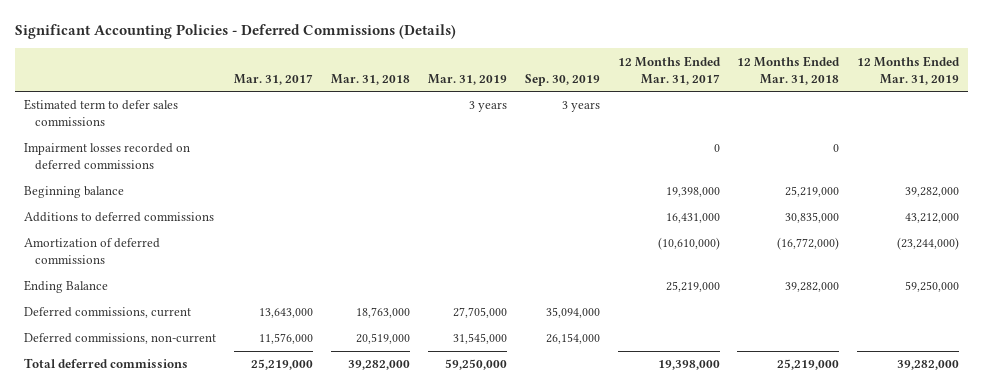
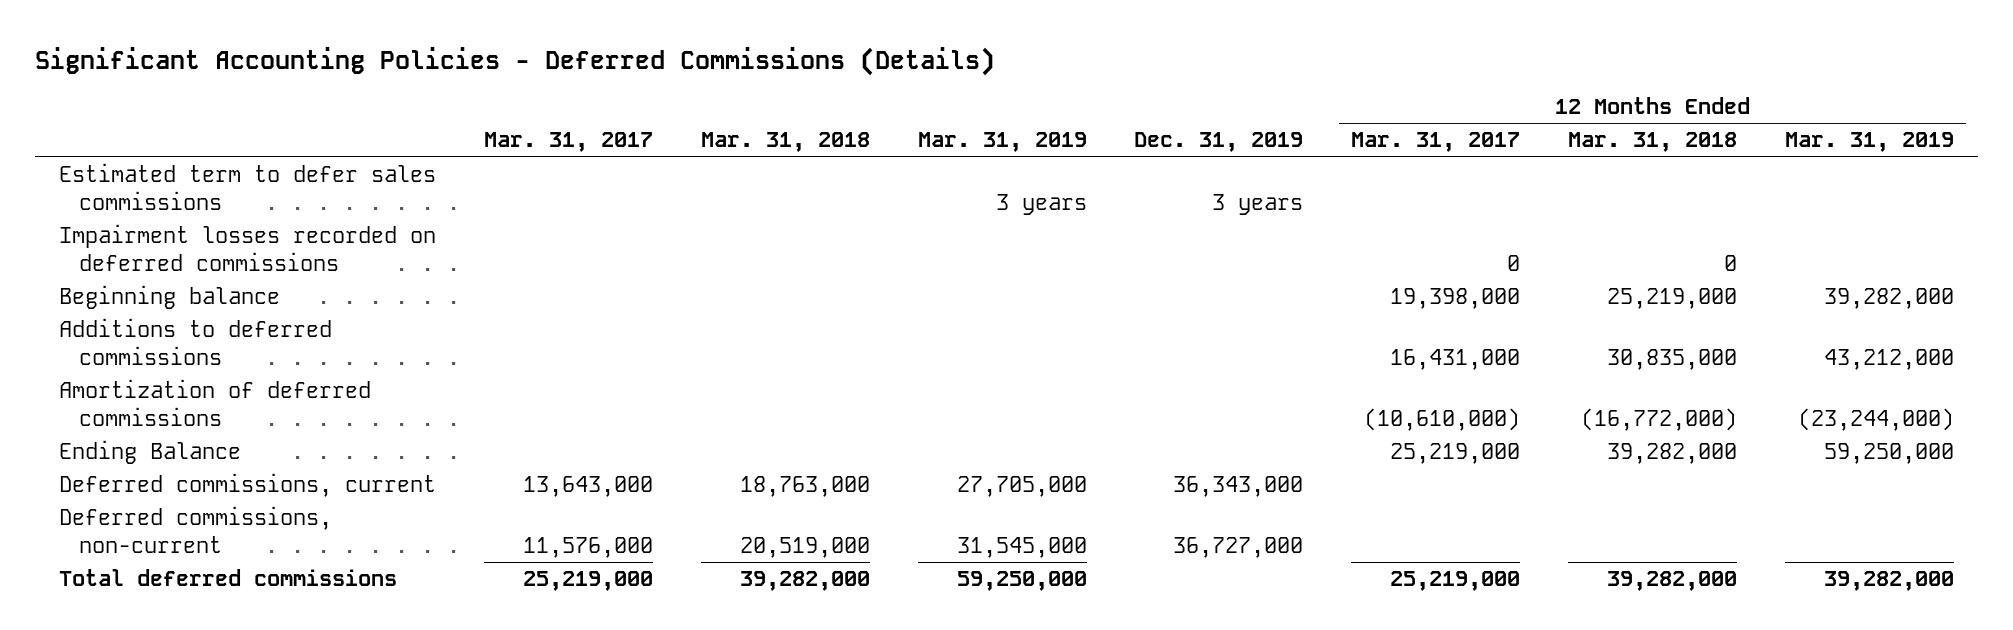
- | Mar. 31, 2017 | Mar. 31, 2018 | Mar. 31, 2019 | Sep. 30, 2019 | 12 Months Ended Mar. 31, 2017 | 12 Months Ended Mar. 31, 2018 | 12 Months Ended Mar. 31, 2019
+ | Mar. 31, 2017 | Mar. 31, 2018 | Mar. 31, 2019 | Dec. 31, 2019 | 12 Months Ended Mar. 31, 2017 | 12 Months Ended Mar. 31, 2018 | 12 Months Ended Mar. 31, 2019
- Total deferred commissions | 25,219,000 | 39,282,000 | 59,250,000 | | 19,398,000 | 25,219,000 | 39,282,000
+ Total deferred commissions | 25,219,000 | 39,282,000 | 59,250,000 | | 25,219,000 | 39,282,000 | 39,282,000

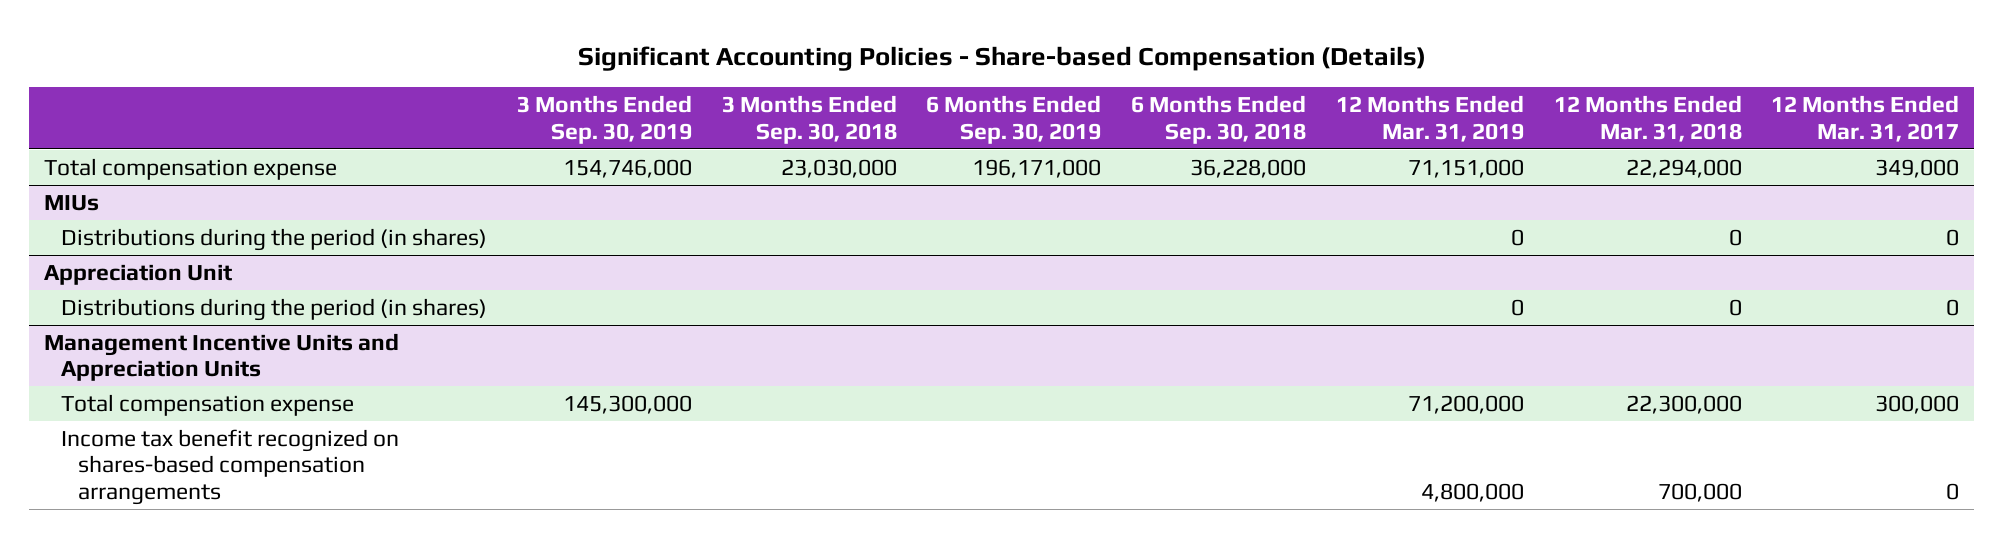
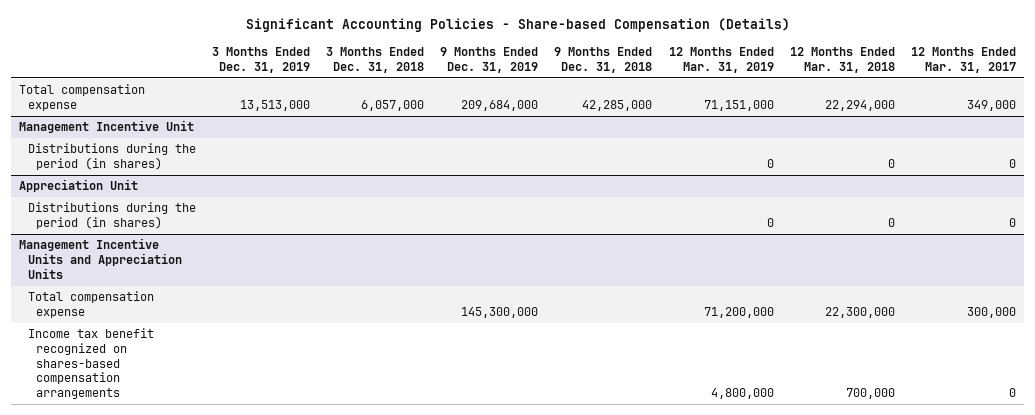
- | 3 Months Ended Sep. 30, 2019 | 3 Months Ended Sep. 30, 2018 | 6 Months Ended Sep. 30, 2019 | 6 Months Ended Sep. 30, 2018 | 12 Months Ended Mar. 31, 2019 | 12 Months Ended Mar. 31, 2018 | 12 Months Ended Mar. 31, 2017
+ | 3 Months Ended Dec. 31, 2019 | 3 Months Ended Dec. 31, 2018 | 9 Months Ended Dec. 31, 2019 | 9 Months Ended Dec. 31, 2018 | 12 Months Ended Mar. 31, 2019 | 12 Months Ended Mar. 31, 2018 | 12 Months Ended Mar. 31, 2017
- MIUs
+ Management Incentive Unit

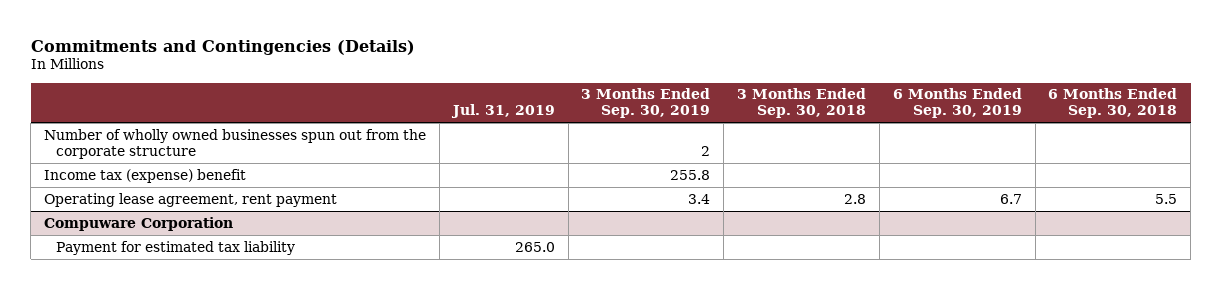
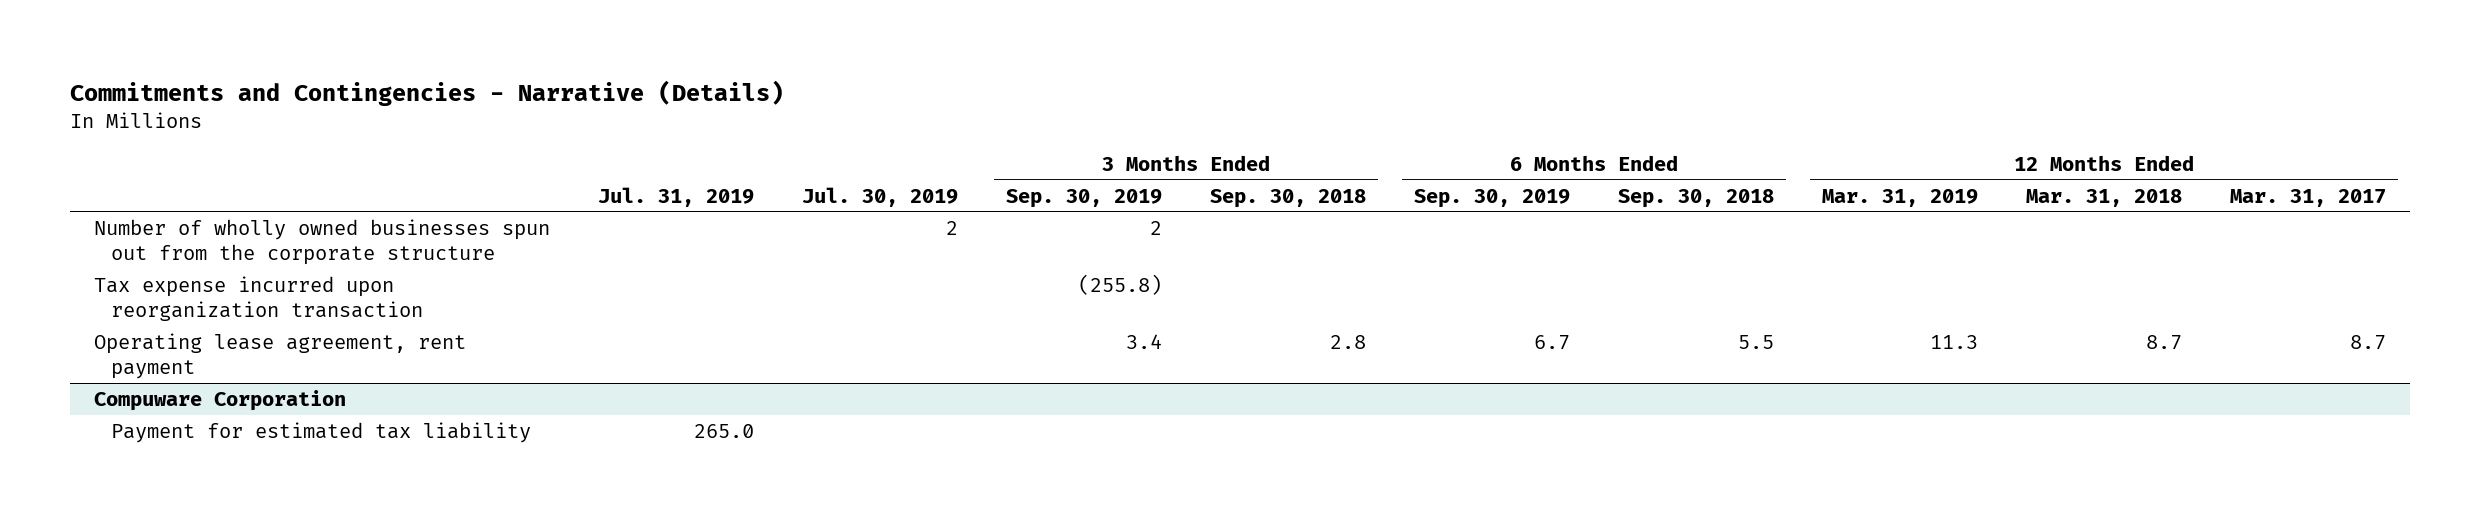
- Commitments and Contingencies (Details)
+ Commitments and Contingencies - Narrative (Details)
- | Jul. 31, 2019 | 3 Months Ended Sep. 30, 2019 | 3 Months Ended Sep. 30, 2018 | 6 Months Ended Sep. 30, 2019 | 6 Months Ended Sep. 30, 2018
+ | Jul. 31, 2019 | Jul. 30, 2019 | 3 Months Ended Sep. 30, 2019 | 3 Months Ended Sep. 30, 2018 | 6 Months Ended Sep. 30, 2019 | 6 Months Ended Sep. 30, 2018 | 12 Months Ended Mar. 31, 2019 | 12 Months Ended Mar. 31, 2018 | 12 Months Ended Mar. 31, 2017
- Income tax (expense) benefit | | 255.8 | | |
+ Tax expense incurred upon reorganization transaction | | | (255.8) | | | | | |

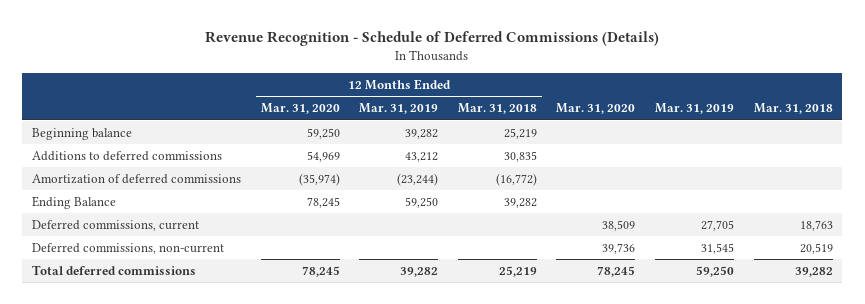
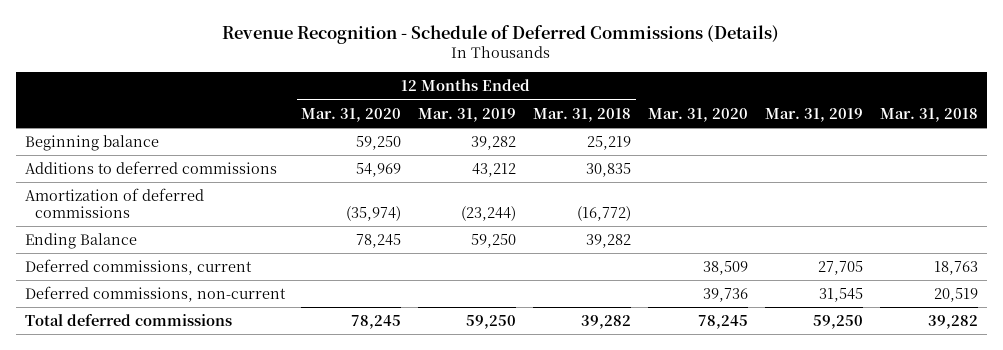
- Total deferred commissions | 78,245 | 39,282 | 25,219 | 78,245 | 59,250 | 39,282
+ Total deferred commissions | 78,245 | 59,250 | 39,282 | 78,245 | 59,250 | 39,282

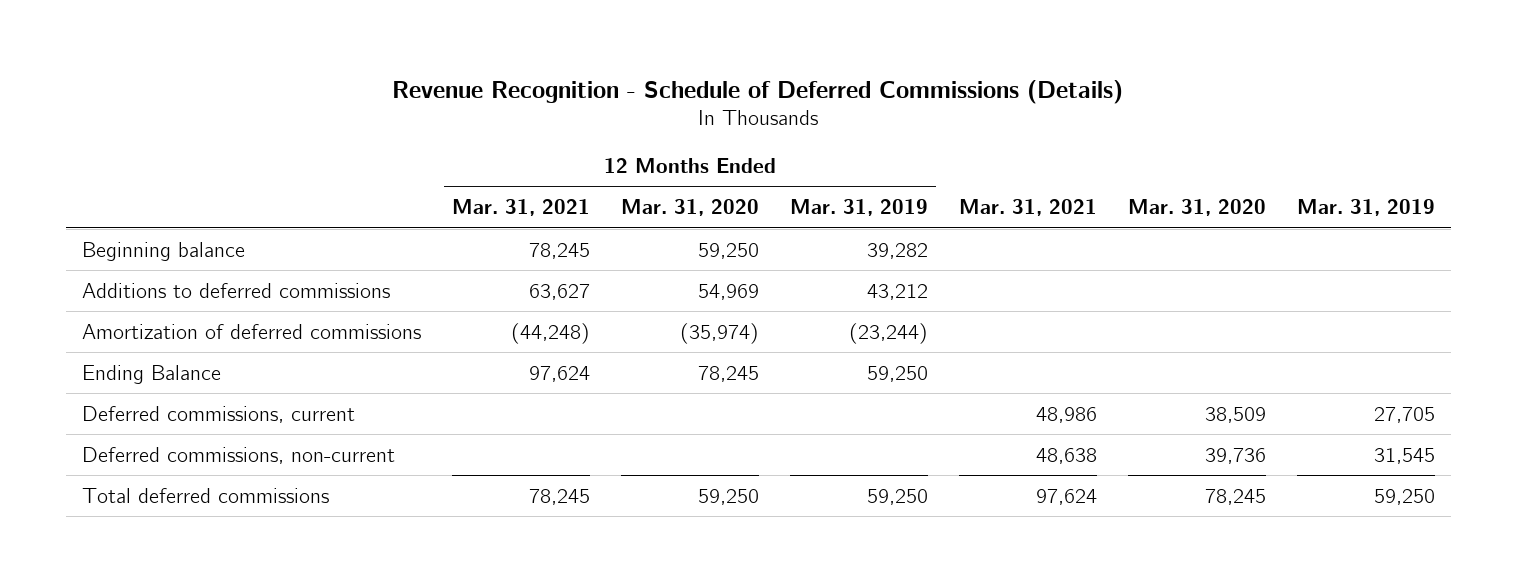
- | 12 Months Ended Mar. 31, 2020 | 12 Months Ended Mar. 31, 2019 | 12 Months Ended Mar. 31, 2018 | Mar. 31, 2020 | Mar. 31, 2019 | Mar. 31, 2018
+ | 12 Months Ended Mar. 31, 2021 | 12 Months Ended Mar. 31, 2020 | 12 Months Ended Mar. 31, 2019 | Mar. 31, 2021 | Mar. 31, 2020 | Mar. 31, 2019
- Total deferred commissions | 78,245 | 59,250 | 39,282 | 78,245 | 59,250 | 39,282
+ Total deferred commissions | 78,245 | 59,250 | 59,250 | 97,624 | 78,245 | 59,250

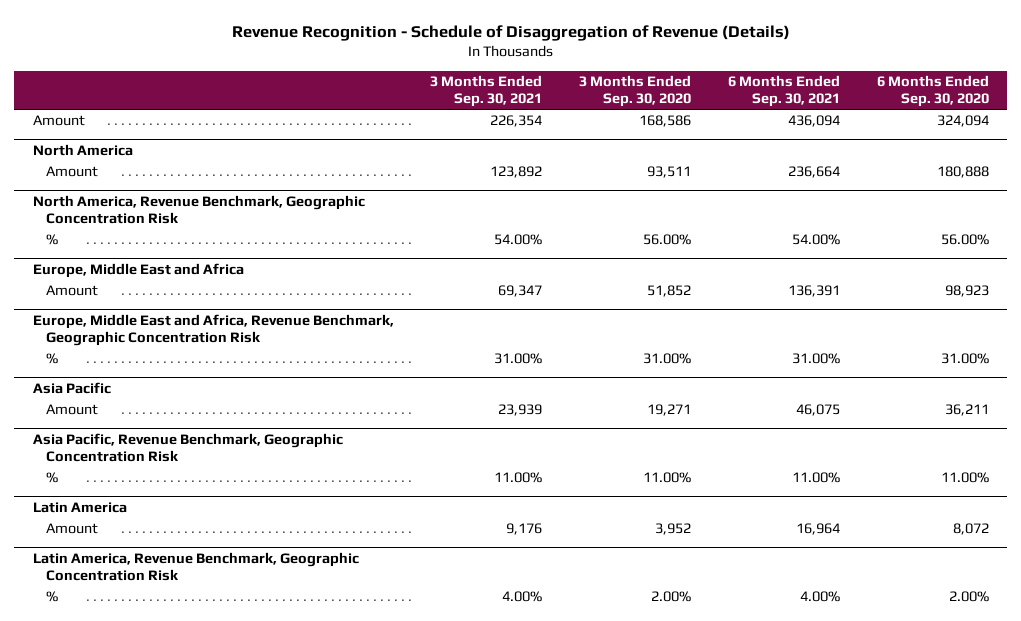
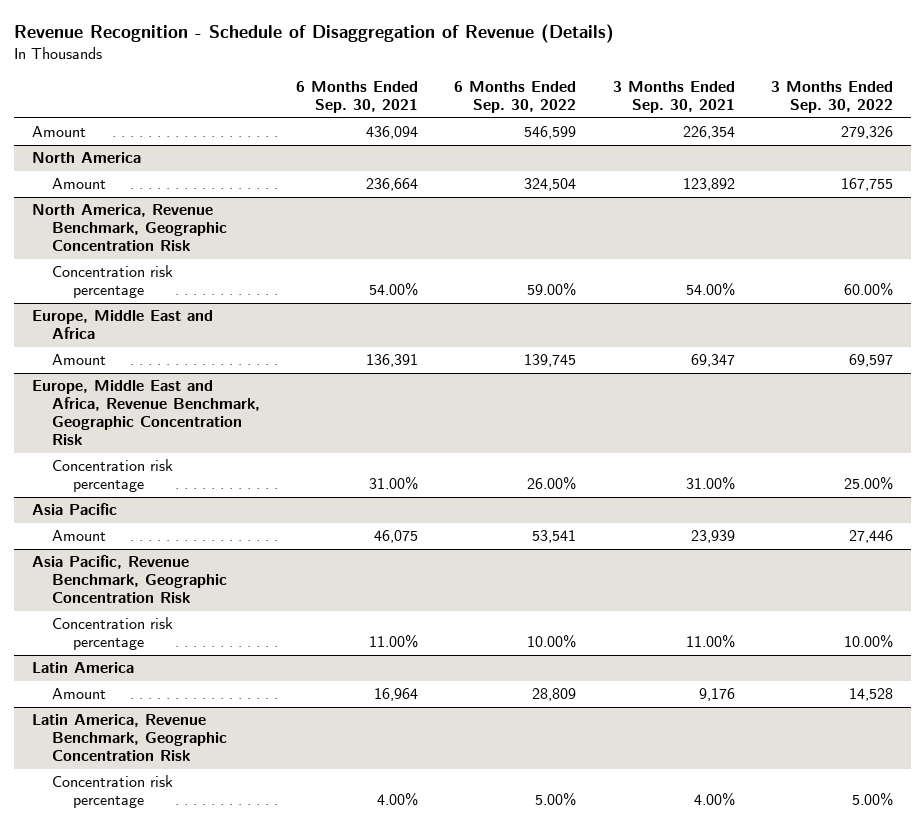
- | 3 Months Ended Sep. 30, 2021 | 3 Months Ended Sep. 30, 2020 | 6 Months Ended Sep. 30, 2021 | 6 Months Ended Sep. 30, 2020
+ | 6 Months Ended Sep. 30, 2021 | 6 Months Ended Sep. 30, 2022 | 3 Months Ended Sep. 30, 2021 | 3 Months Ended Sep. 30, 2022
@ North America, Revenue Benchmark, Geographic Concentration Risk
- % | 54.00% | 56.00% | 54.00% | 56.00%
+ Concentration risk percentage | 54.00% | 59.00% | 54.00% | 60.00%
@ Europe, Middle East and Africa, Revenue Benchmark, Geographic Concentration Risk
- % | 31.00% | 31.00% | 31.00% | 31.00%
+ Concentration risk percentage | 31.00% | 26.00% | 31.00% | 25.00%
@ Asia Pacific, Revenue Benchmark, Geographic Concentration Risk
- % | 11.00% | 11.00% | 11.00% | 11.00%
+ Concentration risk percentage | 11.00% | 10.00% | 11.00% | 10.00%
@ Latin America, Revenue Benchmark, Geographic Concentration Risk
- % | 4.00% | 2.00% | 4.00% | 2.00%
+ Concentration risk percentage | 4.00% | 5.00% | 4.00% | 5.00%

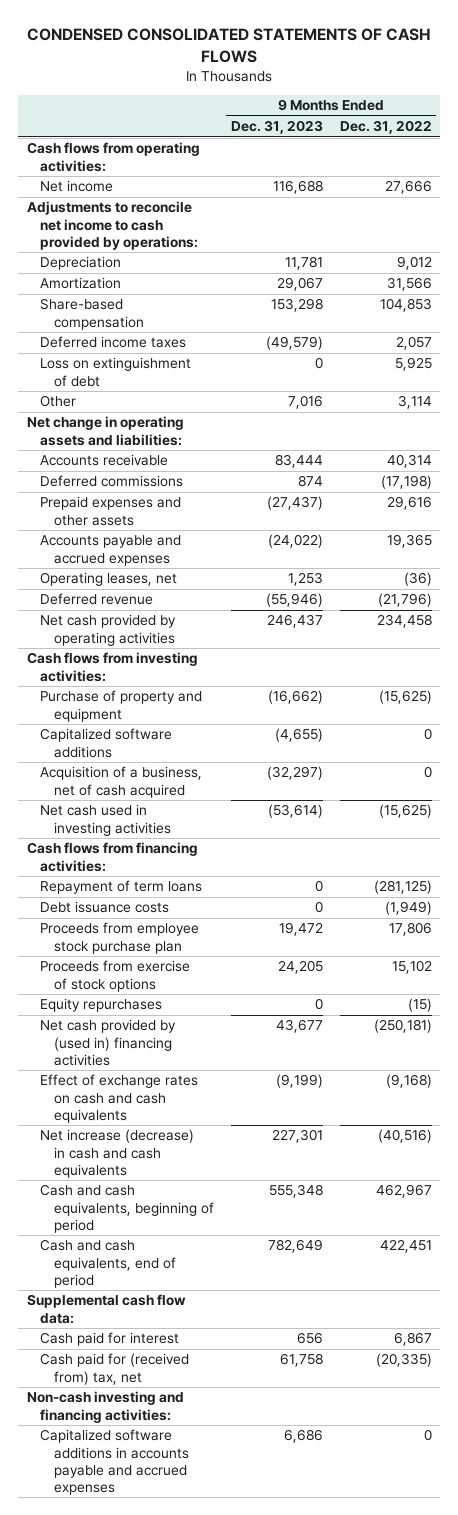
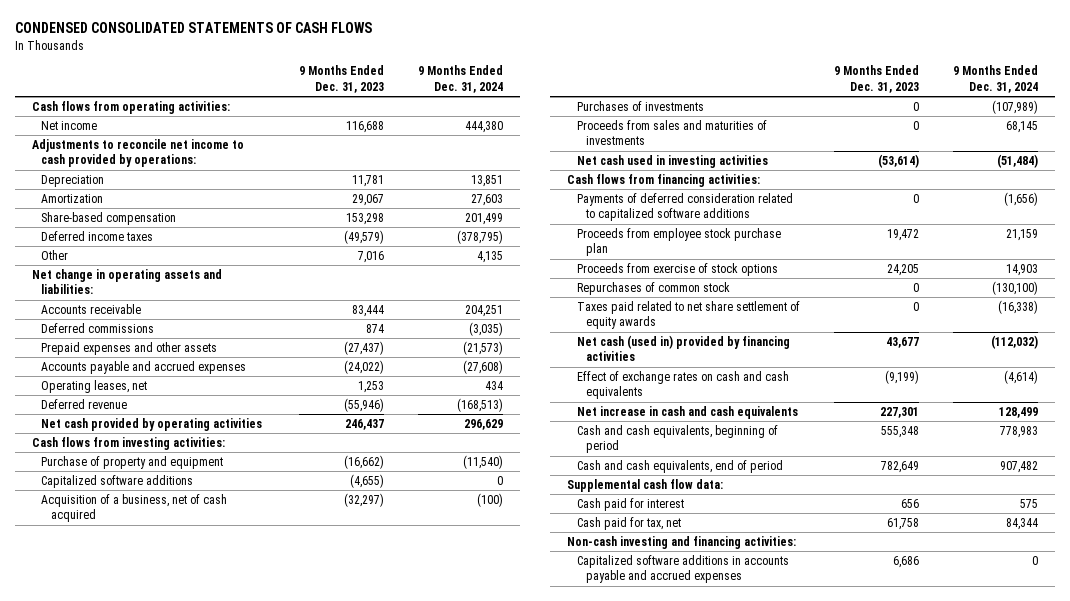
- | 9 Months Ended Dec. 31, 2023 | 9 Months Ended Dec. 31, 2022
+ | 9 Months Ended Dec. 31, 2023 | 9 Months Ended Dec. 31, 2024
- Loss on extinguishment of debt | 0 | 5,925
+ Purchases of investments | 0 | (107,989)
+ Proceeds from sales and maturities of investments | 0 | 68,145
- Repayment of term loans | 0 | (281,125)
- Debt issuance costs | 0 | (1,949)
+ Payments of deferred consideration related to capitalized software additions | 0 | (1,656)
- Equity repurchases | 0 | (15)
- Net cash provided by (used in) financing activities | 43,677 | (250,181)
+ Repurchases of common stock | 0 | (130,100)
+ Taxes paid related to net share settlement of equity awards | 0 | (16,338)
+ Net cash (used in) provided by financing activities | 43,677 | (112,032)
- Net increase (decrease) in cash and cash equivalents | 227,301 | (40,516)
+ Net increase in cash and cash equivalents | 227,301 | 128,499
- Cash paid for (received from) tax, net | 61,758 | (20,335)
+ Cash paid for tax, net | 61,758 | 84,344

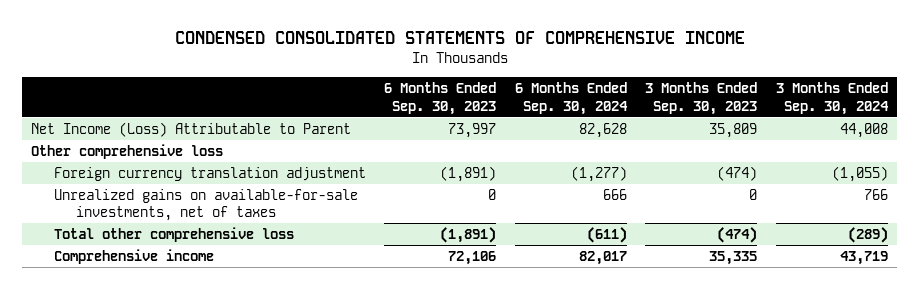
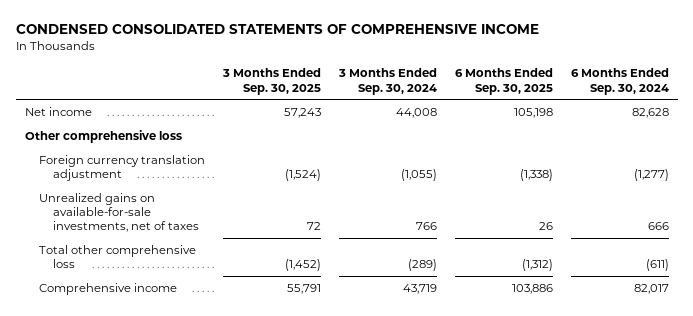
- | 6 Months Ended Sep. 30, 2023 | 6 Months Ended Sep. 30, 2024 | 3 Months Ended Sep. 30, 2023 | 3 Months Ended Sep. 30, 2024
+ | 3 Months Ended Sep. 30, 2025 | 3 Months Ended Sep. 30, 2024 | 6 Months Ended Sep. 30, 2025 | 6 Months Ended Sep. 30, 2024
- Net Income (Loss) Attributable to Parent | 73,997 | 82,628 | 35,809 | 44,008
+ Net income | 57,243 | 44,008 | 105,198 | 82,628

